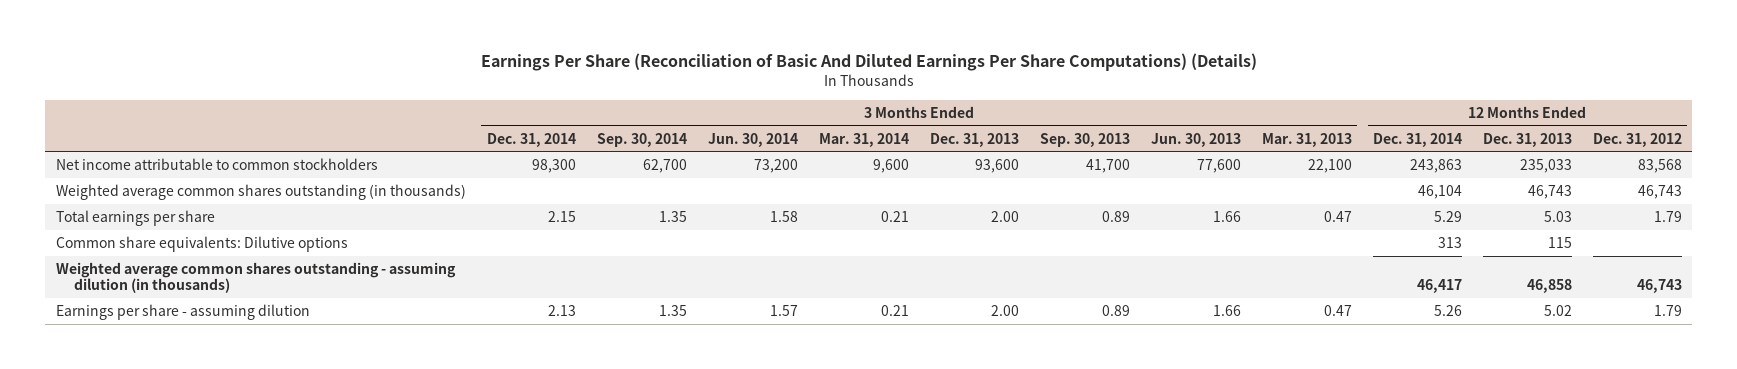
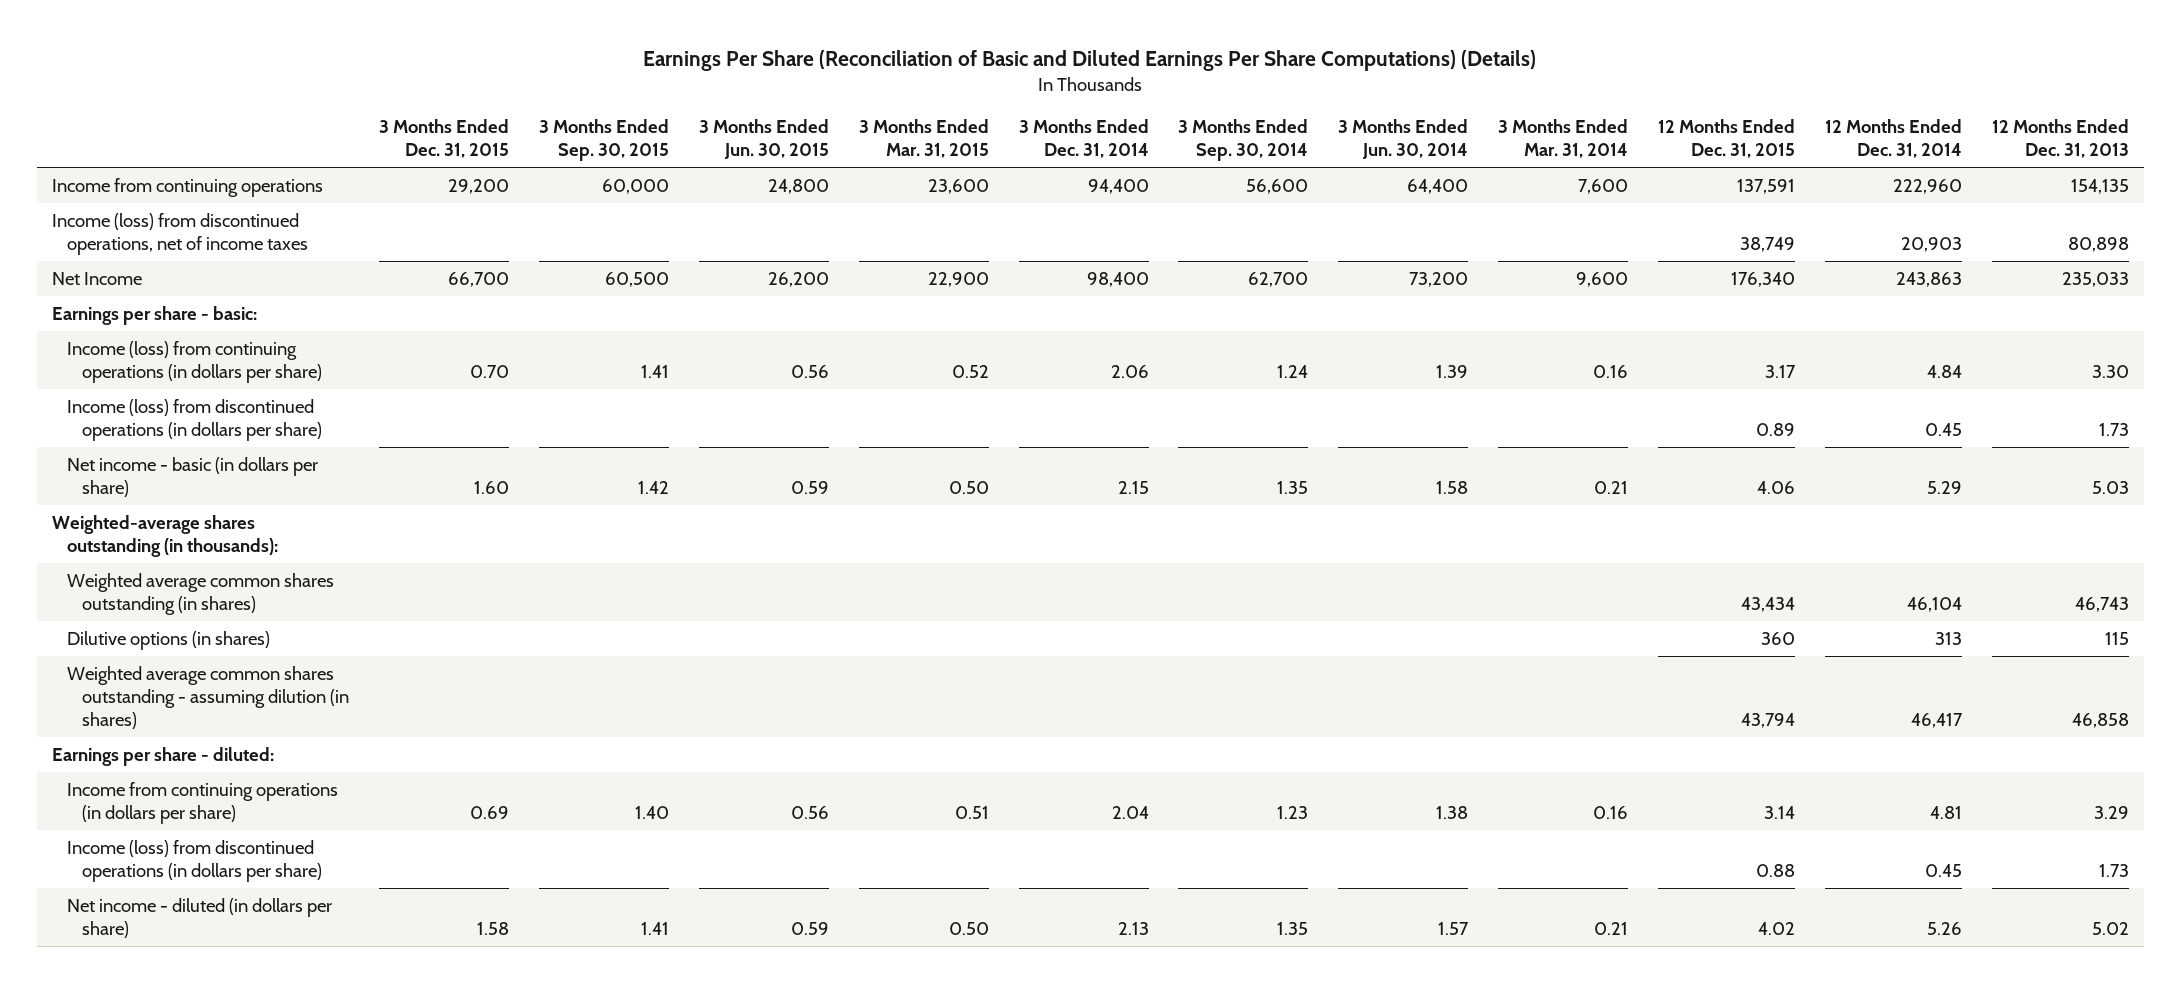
- Earnings Per Share (Reconciliation of Basic And Diluted Earnings Per Share Computations) (Details)
+ Earnings Per Share (Reconciliation of Basic and Diluted Earnings Per Share Computations) (Details)
- | 3 Months Ended Dec. 31, 2014 | 3 Months Ended Sep. 30, 2014 | 3 Months Ended Jun. 30, 2014 | 3 Months Ended Mar. 31, 2014 | 3 Months Ended Dec. 31, 2013 | 3 Months Ended Sep. 30, 2013 | 3 Months Ended Jun. 30, 2013 | 3 Months Ended Mar. 31, 2013 | 12 Months Ended Dec. 31, 2014 | 12 Months Ended Dec. 31, 2013 | 12 Months Ended Dec. 31, 2012
+ | 3 Months Ended Dec. 31, 2015 | 3 Months Ended Sep. 30, 2015 | 3 Months Ended Jun. 30, 2015 | 3 Months Ended Mar. 31, 2015 | 3 Months Ended Dec. 31, 2014 | 3 Months Ended Sep. 30, 2014 | 3 Months Ended Jun. 30, 2014 | 3 Months Ended Mar. 31, 2014 | 12 Months Ended Dec. 31, 2015 | 12 Months Ended Dec. 31, 2014 | 12 Months Ended Dec. 31, 2013
- Net income attributable to common stockholders | 98,300 | 62,700 | 73,200 | 9,600 | 93,600 | 41,700 | 77,600 | 22,100 | 243,863 | 235,033 | 83,568
- Weighted average common shares outstanding (in thousands) | | | | | | | | | 46,104 | 46,743 | 46,743
- Total earnings per share | 2.15 | 1.35 | 1.58 | 0.21 | 2.00 | 0.89 | 1.66 | 0.47 | 5.29 | 5.03 | 1.79
- Common share equivalents: Dilutive options | | | | | | | | | 313 | 115 |
- Weighted average common shares outstanding - assuming dilution (in thousands) | | | | | | | | | 46,417 | 46,858 | 46,743
- Earnings per share - assuming dilution | 2.13 | 1.35 | 1.57 | 0.21 | 2.00 | 0.89 | 1.66 | 0.47 | 5.26 | 5.02 | 1.79
+ Income from continuing operations | 29,200 | 60,000 | 24,800 | 23,600 | 94,400 | 56,600 | 64,400 | 7,600 | 137,591 | 222,960 | 154,135
+ Income (loss) from discontinued operations, net of income taxes | | | | | | | | | 38,749 | 20,903 | 80,898
+ Net Income | 66,700 | 60,500 | 26,200 | 22,900 | 98,400 | 62,700 | 73,200 | 9,600 | 176,340 | 243,863 | 235,033
+ Earnings per share - basic:
+ Income (loss) from continuing operations (in dollars per share) | 0.70 | 1.41 | 0.56 | 0.52 | 2.06 | 1.24 | 1.39 | 0.16 | 3.17 | 4.84 | 3.30
+ Income (loss) from discontinued operations (in dollars per share) | | | | | | | | | 0.89 | 0.45 | 1.73
+ Net income - basic (in dollars per share) | 1.60 | 1.42 | 0.59 | 0.50 | 2.15 | 1.35 | 1.58 | 0.21 | 4.06 | 5.29 | 5.03
+ Weighted-average shares outstanding (in thousands):
+ Weighted average common shares outstanding (in shares) | | | | | | | | | 43,434 | 46,104 | 46,743
+ Dilutive options (in shares) | | | | | | | | | 360 | 313 | 115
+ Weighted average common shares outstanding - assuming dilution (in shares) | | | | | | | | | 43,794 | 46,417 | 46,858
+ Earnings per share - diluted:
+ Income from continuing operations (in dollars per share) | 0.69 | 1.40 | 0.56 | 0.51 | 2.04 | 1.23 | 1.38 | 0.16 | 3.14 | 4.81 | 3.29
+ Income (loss) from discontinued operations (in dollars per share) | | | | | | | | | 0.88 | 0.45 | 1.73
+ Net income - diluted (in dollars per share) | 1.58 | 1.41 | 0.59 | 0.50 | 2.13 | 1.35 | 1.57 | 0.21 | 4.02 | 5.26 | 5.02

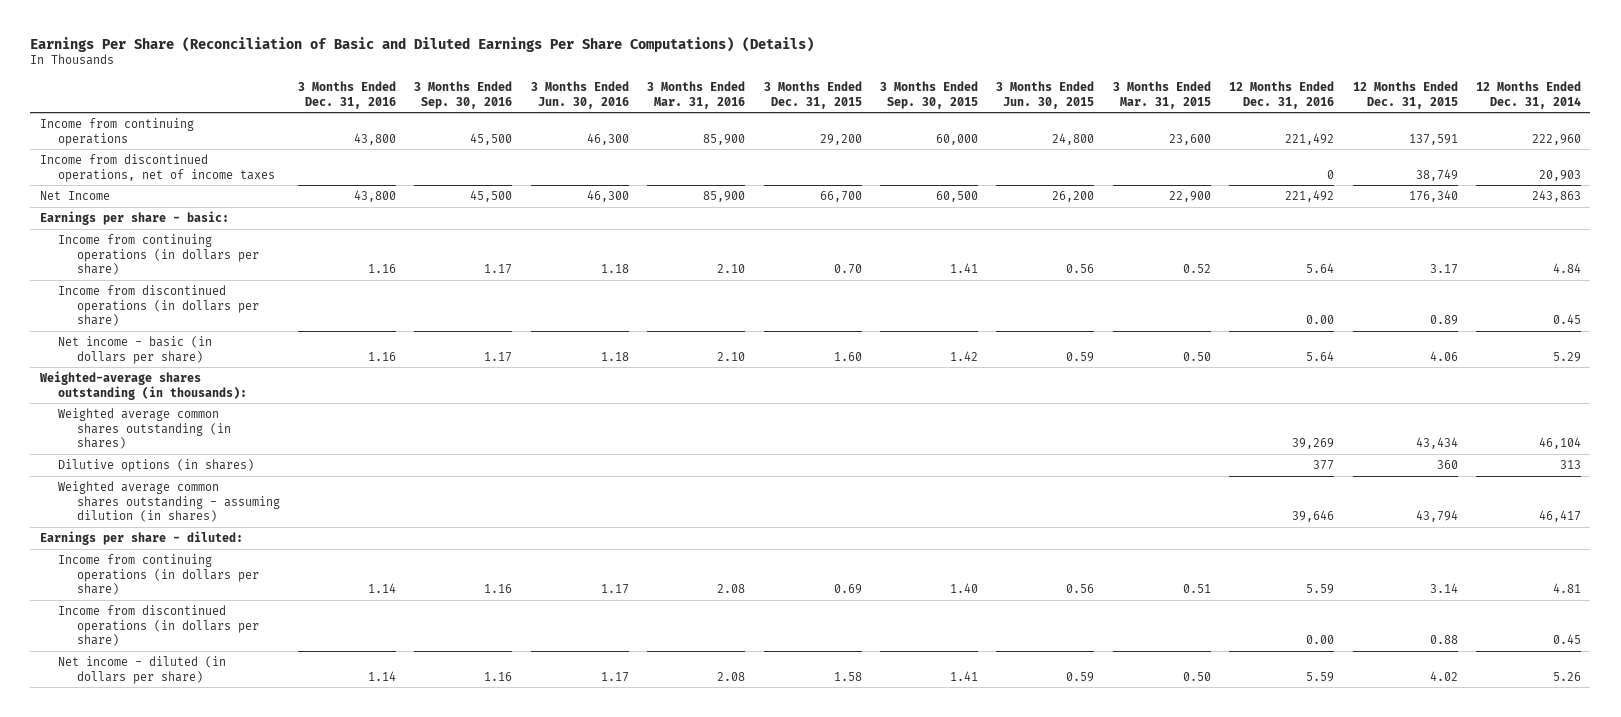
- | 3 Months Ended Dec. 31, 2015 | 3 Months Ended Sep. 30, 2015 | 3 Months Ended Jun. 30, 2015 | 3 Months Ended Mar. 31, 2015 | 3 Months Ended Dec. 31, 2014 | 3 Months Ended Sep. 30, 2014 | 3 Months Ended Jun. 30, 2014 | 3 Months Ended Mar. 31, 2014 | 12 Months Ended Dec. 31, 2015 | 12 Months Ended Dec. 31, 2014 | 12 Months Ended Dec. 31, 2013
+ | 3 Months Ended Dec. 31, 2016 | 3 Months Ended Sep. 30, 2016 | 3 Months Ended Jun. 30, 2016 | 3 Months Ended Mar. 31, 2016 | 3 Months Ended Dec. 31, 2015 | 3 Months Ended Sep. 30, 2015 | 3 Months Ended Jun. 30, 2015 | 3 Months Ended Mar. 31, 2015 | 12 Months Ended Dec. 31, 2016 | 12 Months Ended Dec. 31, 2015 | 12 Months Ended Dec. 31, 2014
- Income (loss) from discontinued operations, net of income taxes | | | | | | | | | 38,749 | 20,903 | 80,898
+ Income from discontinued operations, net of income taxes | | | | | | | | | 0 | 38,749 | 20,903
- Income (loss) from continuing operations (in dollars per share) | 0.70 | 1.41 | 0.56 | 0.52 | 2.06 | 1.24 | 1.39 | 0.16 | 3.17 | 4.84 | 3.30
- Income (loss) from discontinued operations (in dollars per share) | | | | | | | | | 0.89 | 0.45 | 1.73
+ Income from continuing operations (in dollars per share) | 1.16 | 1.17 | 1.18 | 2.10 | 0.70 | 1.41 | 0.56 | 0.52 | 5.64 | 3.17 | 4.84
+ Income from discontinued operations (in dollars per share) | | | | | | | | | 0.00 | 0.89 | 0.45
- Income (loss) from discontinued operations (in dollars per share) | | | | | | | | | 0.88 | 0.45 | 1.73
+ Income from discontinued operations (in dollars per share) | | | | | | | | | 0.00 | 0.88 | 0.45

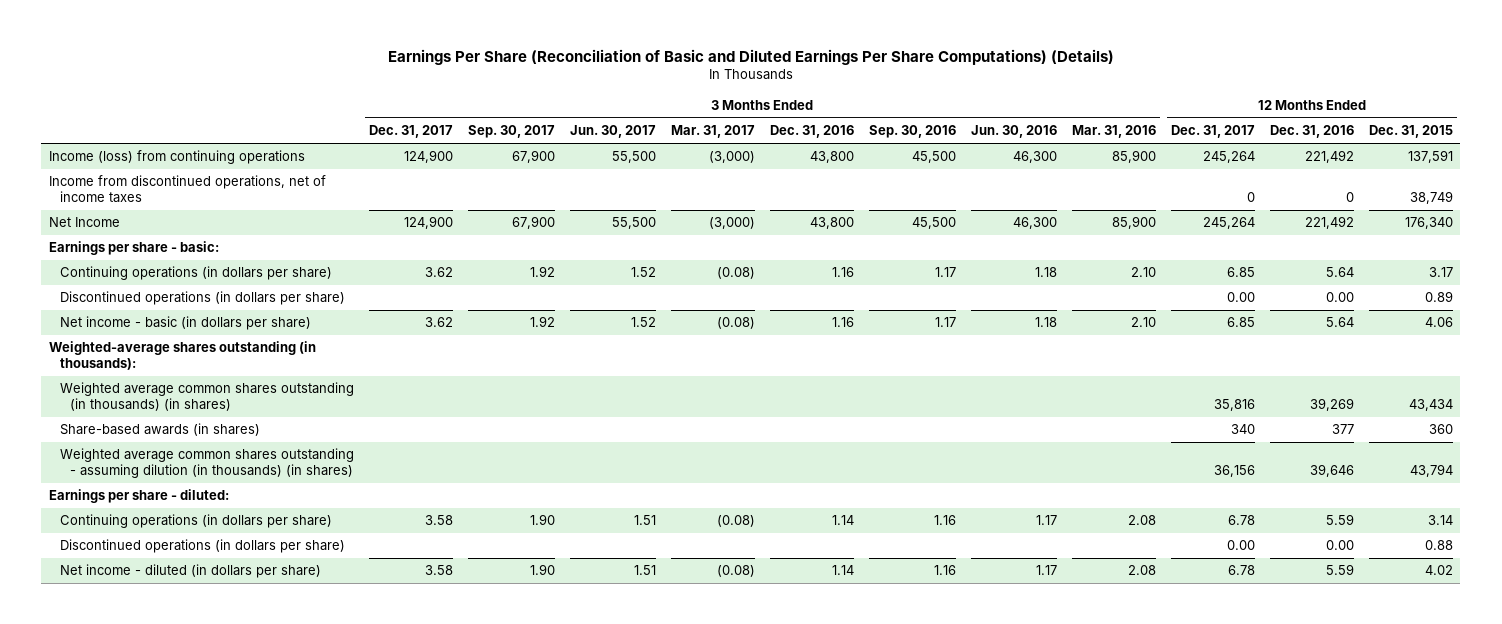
- | 3 Months Ended Dec. 31, 2016 | 3 Months Ended Sep. 30, 2016 | 3 Months Ended Jun. 30, 2016 | 3 Months Ended Mar. 31, 2016 | 3 Months Ended Dec. 31, 2015 | 3 Months Ended Sep. 30, 2015 | 3 Months Ended Jun. 30, 2015 | 3 Months Ended Mar. 31, 2015 | 12 Months Ended Dec. 31, 2016 | 12 Months Ended Dec. 31, 2015 | 12 Months Ended Dec. 31, 2014
+ | 3 Months Ended Dec. 31, 2017 | 3 Months Ended Sep. 30, 2017 | 3 Months Ended Jun. 30, 2017 | 3 Months Ended Mar. 31, 2017 | 3 Months Ended Dec. 31, 2016 | 3 Months Ended Sep. 30, 2016 | 3 Months Ended Jun. 30, 2016 | 3 Months Ended Mar. 31, 2016 | 12 Months Ended Dec. 31, 2017 | 12 Months Ended Dec. 31, 2016 | 12 Months Ended Dec. 31, 2015
- Income from continuing operations | 43,800 | 45,500 | 46,300 | 85,900 | 29,200 | 60,000 | 24,800 | 23,600 | 221,492 | 137,591 | 222,960
+ Income (loss) from continuing operations | 124,900 | 67,900 | 55,500 | (3,000) | 43,800 | 45,500 | 46,300 | 85,900 | 245,264 | 221,492 | 137,591
- Income from continuing operations (in dollars per share) | 1.16 | 1.17 | 1.18 | 2.10 | 0.70 | 1.41 | 0.56 | 0.52 | 5.64 | 3.17 | 4.84
- Income from discontinued operations (in dollars per share) | | | | | | | | | 0.00 | 0.89 | 0.45
+ Continuing operations (in dollars per share) | 3.62 | 1.92 | 1.52 | (0.08) | 1.16 | 1.17 | 1.18 | 2.10 | 6.85 | 5.64 | 3.17
+ Discontinued operations (in dollars per share) | | | | | | | | | 0.00 | 0.00 | 0.89
- Weighted average common shares outstanding (in shares) | | | | | | | | | 39,269 | 43,434 | 46,104
- Dilutive options (in shares) | | | | | | | | | 377 | 360 | 313
- Weighted average common shares outstanding - assuming dilution (in shares) | | | | | | | | | 39,646 | 43,794 | 46,417
+ Weighted average common shares outstanding (in thousands) (in shares) | | | | | | | | | 35,816 | 39,269 | 43,434
+ Share-based awards (in shares) | | | | | | | | | 340 | 377 | 360
+ Weighted average common shares outstanding - assuming dilution (in thousands) (in shares) | | | | | | | | | 36,156 | 39,646 | 43,794
- Income from continuing operations (in dollars per share) | 1.14 | 1.16 | 1.17 | 2.08 | 0.69 | 1.40 | 0.56 | 0.51 | 5.59 | 3.14 | 4.81
- Income from discontinued operations (in dollars per share) | | | | | | | | | 0.00 | 0.88 | 0.45
+ Continuing operations (in dollars per share) | 3.58 | 1.90 | 1.51 | (0.08) | 1.14 | 1.16 | 1.17 | 2.08 | 6.78 | 5.59 | 3.14
+ Discontinued operations (in dollars per share) | | | | | | | | | 0.00 | 0.00 | 0.88

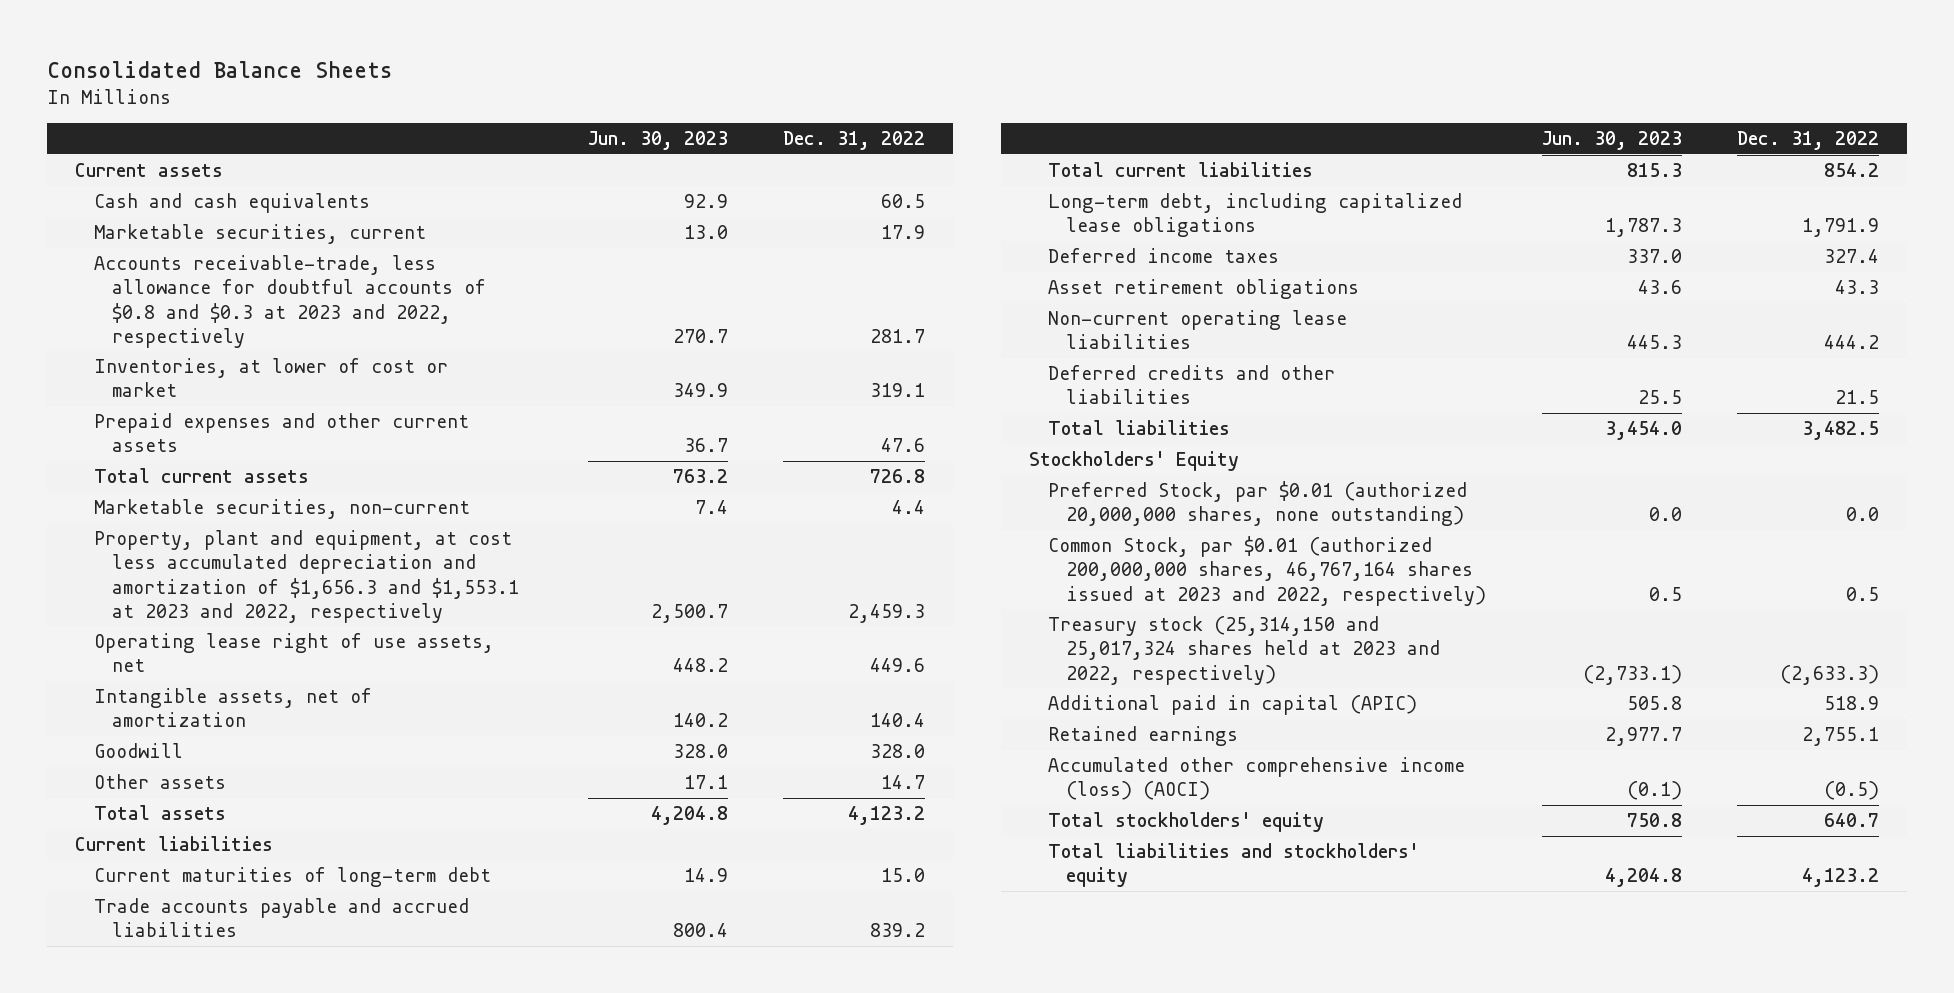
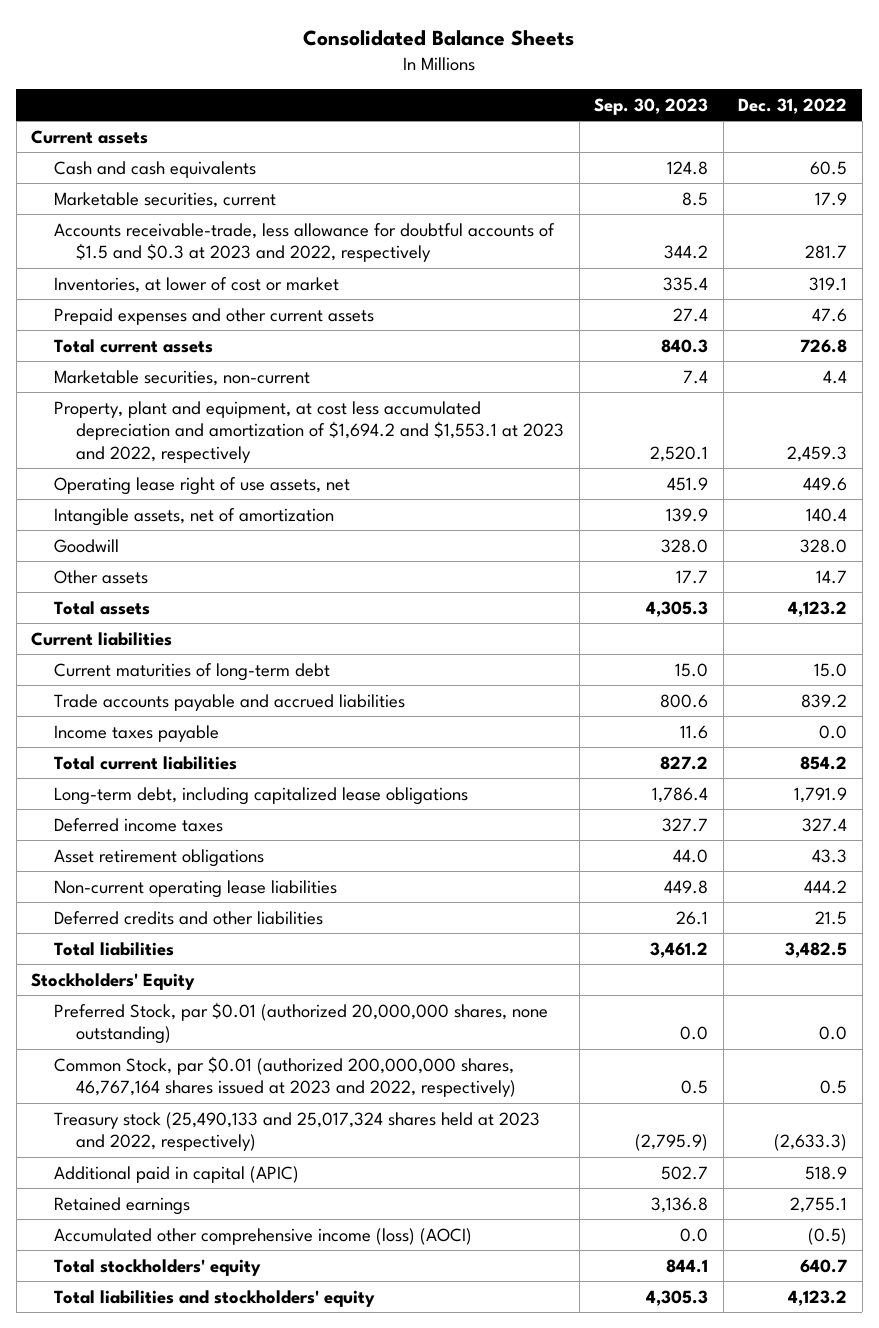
- | Jun. 30, 2023 | Dec. 31, 2022
+ | Sep. 30, 2023 | Dec. 31, 2022
- Accounts receivable-trade, less allowance for doubtful accounts of $0.8 and $0.3 at 2023 and 2022, respectively | 270.7 | 281.7
+ Accounts receivable-trade, less allowance for doubtful accounts of $1.5 and $0.3 at 2023 and 2022, respectively | 344.2 | 281.7
- Property, plant and equipment, at cost less accumulated depreciation and amortization of $1,656.3 and $1,553.1 at 2023 and 2022, respectively | 2,500.7 | 2,459.3
+ Property, plant and equipment, at cost less accumulated depreciation and amortization of $1,694.2 and $1,553.1 at 2023 and 2022, respectively | 2,520.1 | 2,459.3
+ Income taxes payable | 11.6 | 0.0
- Treasury stock (25,314,150 and 25,017,324 shares held at 2023 and 2022, respectively) | (2,733.1) | (2,633.3)
+ Treasury stock (25,490,133 and 25,017,324 shares held at 2023 and 2022, respectively) | (2,795.9) | (2,633.3)

